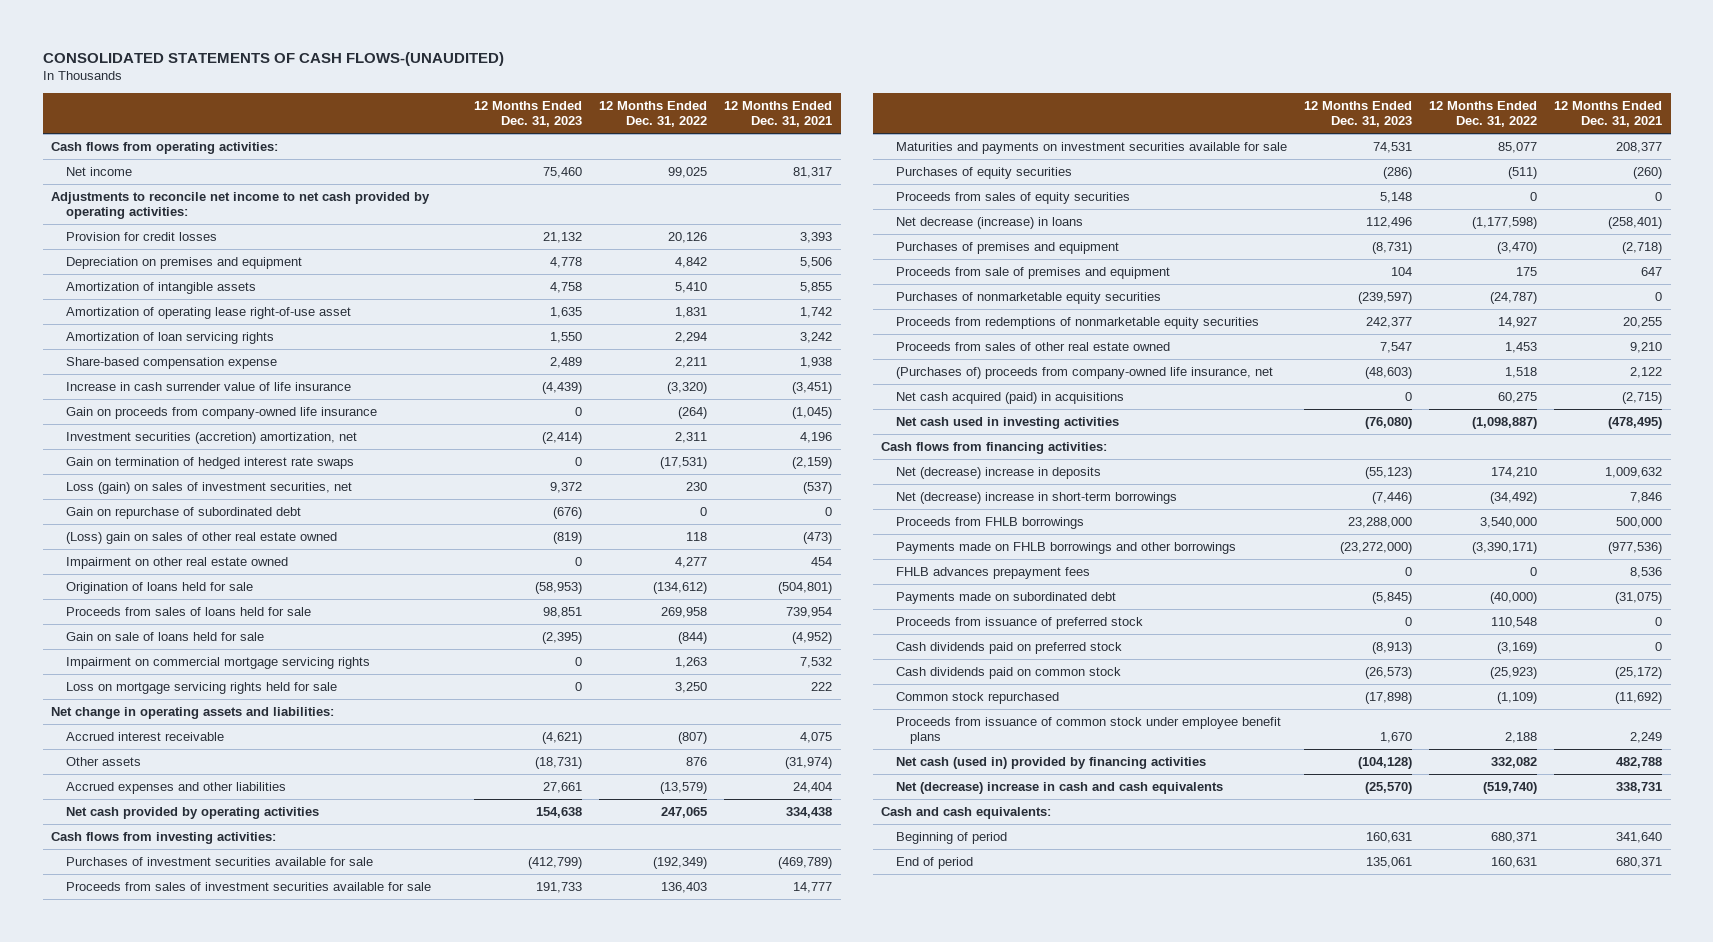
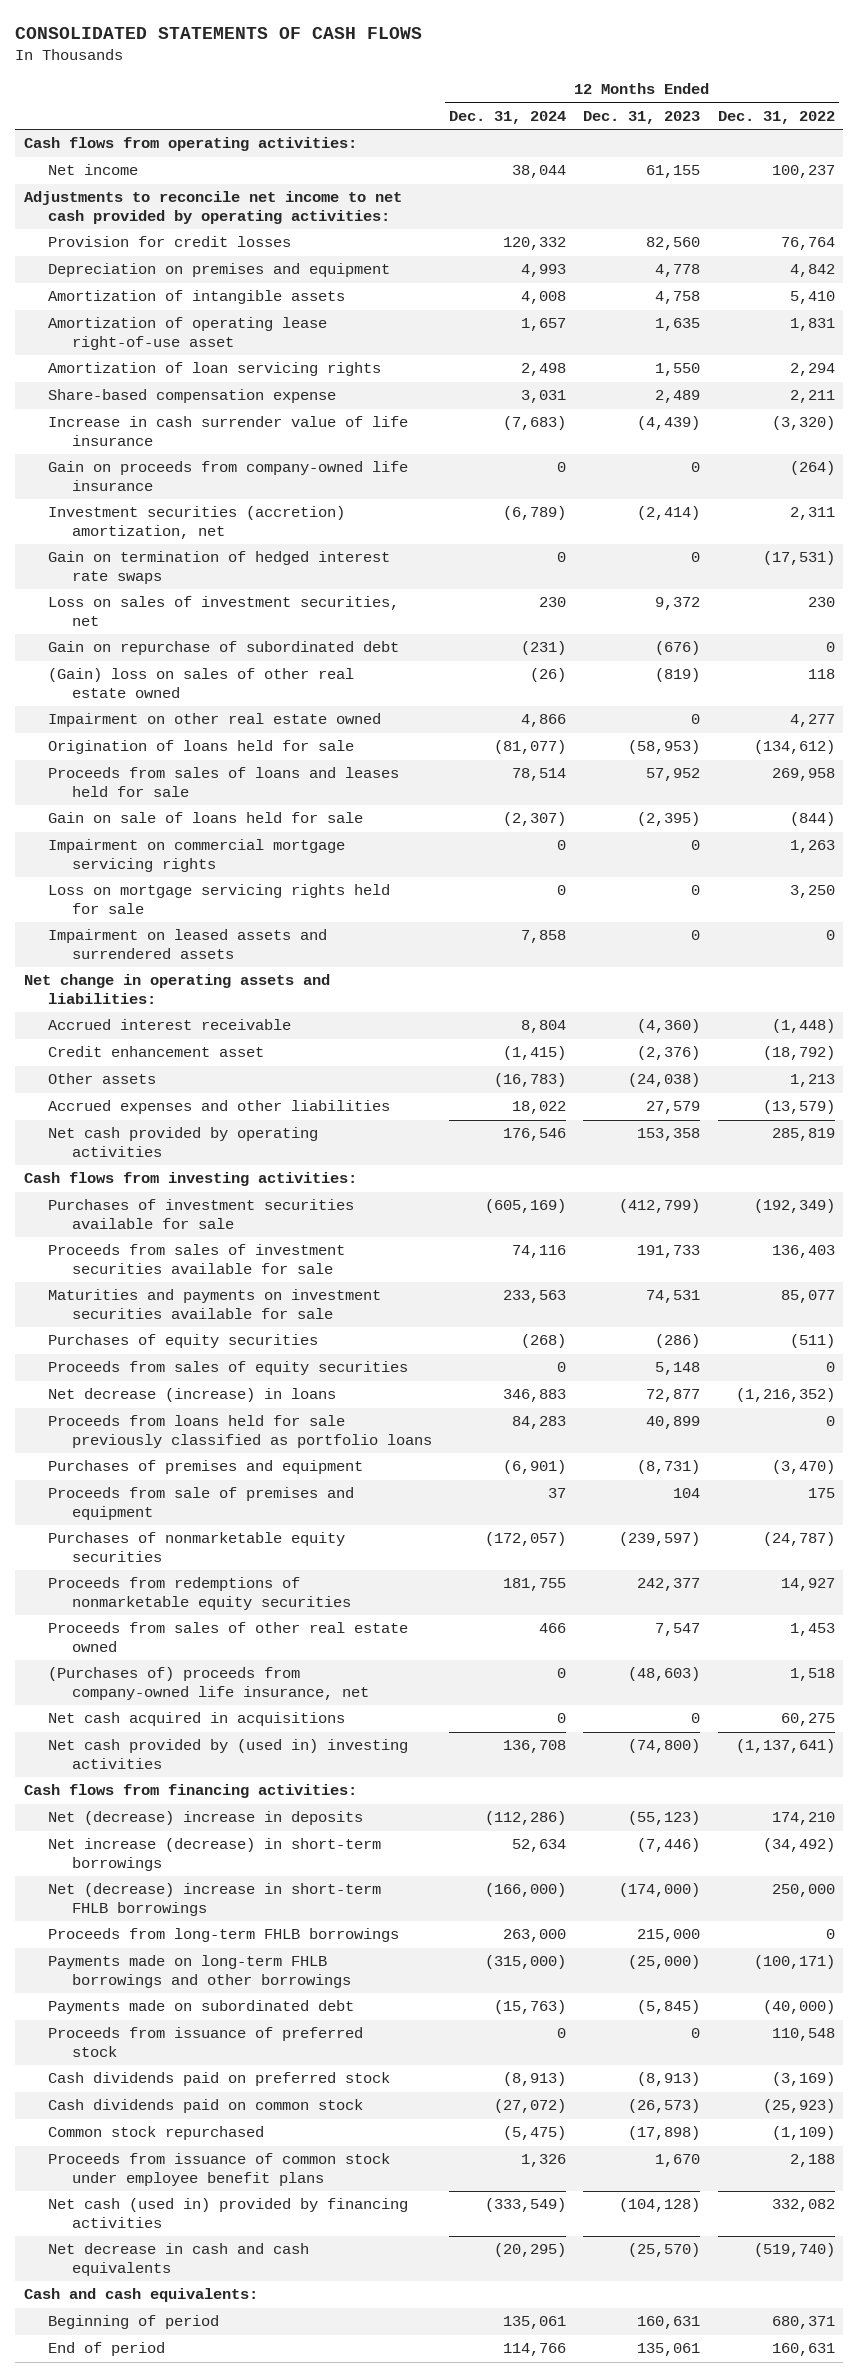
- CONSOLIDATED STATEMENTS OF CASH FLOWS-(UNAUDITED)
+ CONSOLIDATED STATEMENTS OF CASH FLOWS
- | 12 Months Ended Dec. 31, 2023 | 12 Months Ended Dec. 31, 2022 | 12 Months Ended Dec. 31, 2021
+ | 12 Months Ended Dec. 31, 2024 | 12 Months Ended Dec. 31, 2023 | 12 Months Ended Dec. 31, 2022
- Net income | 75,460 | 99,025 | 81,317
+ Net income | 38,044 | 61,155 | 100,237
- Provision for credit losses | 21,132 | 20,126 | 3,393
+ Provision for credit losses | 120,332 | 82,560 | 76,764
- Loss (gain) on sales of investment securities, net | 9,372 | 230 | (537)
+ Loss on sales of investment securities, net | 230 | 9,372 | 230
- (Loss) gain on sales of other real estate owned | (819) | 118 | (473)
+ (Gain) loss on sales of other real estate owned | (26) | (819) | 118
- Proceeds from sales of loans held for sale | 98,851 | 269,958 | 739,954
+ Proceeds from sales of loans and leases held for sale | 78,514 | 57,952 | 269,958
+ Impairment on leased assets and surrendered assets | 7,858 | 0 | 0
- Accrued interest receivable | (4,621) | (807) | 4,075
- Other assets | (18,731) | 876 | (31,974)
- Accrued expenses and other liabilities | 27,661 | (13,579) | 24,404
- Net cash provided by operating activities | 154,638 | 247,065 | 334,438
+ Accrued interest receivable | 8,804 | (4,360) | (1,448)
+ Credit enhancement asset | (1,415) | (2,376) | (18,792)
+ Other assets | (16,783) | (24,038) | 1,213
+ Accrued expenses and other liabilities | 18,022 | 27,579 | (13,579)
+ Net cash provided by operating activities | 176,546 | 153,358 | 285,819
- Net decrease (increase) in loans | 112,496 | (1,177,598) | (258,401)
+ Net decrease (increase) in loans | 346,883 | 72,877 | (1,216,352)
+ Proceeds from loans held for sale previously classified as portfolio loans | 84,283 | 40,899 | 0
- Net cash acquired (paid) in acquisitions | 0 | 60,275 | (2,715)
- Net cash used in investing activities | (76,080) | (1,098,887) | (478,495)
+ Net cash acquired in acquisitions | 0 | 0 | 60,275
+ Net cash provided by (used in) investing activities | 136,708 | (74,800) | (1,137,641)
- Net (decrease) increase in short-term borrowings | (7,446) | (34,492) | 7,846
- Proceeds from FHLB borrowings | 23,288,000 | 3,540,000 | 500,000
- Payments made on FHLB borrowings and other borrowings | (23,272,000) | (3,390,171) | (977,536)
- FHLB advances prepayment fees | 0 | 0 | 8,536
+ Net increase (decrease) in short-term borrowings | 52,634 | (7,446) | (34,492)
+ Net (decrease) increase in short-term FHLB borrowings | (166,000) | (174,000) | 250,000
+ Proceeds from long-term FHLB borrowings | 263,000 | 215,000 | 0
+ Payments made on long-term FHLB borrowings and other borrowings | (315,000) | (25,000) | (100,171)
- Net (decrease) increase in cash and cash equivalents | (25,570) | (519,740) | 338,731
+ Net decrease in cash and cash equivalents | (20,295) | (25,570) | (519,740)

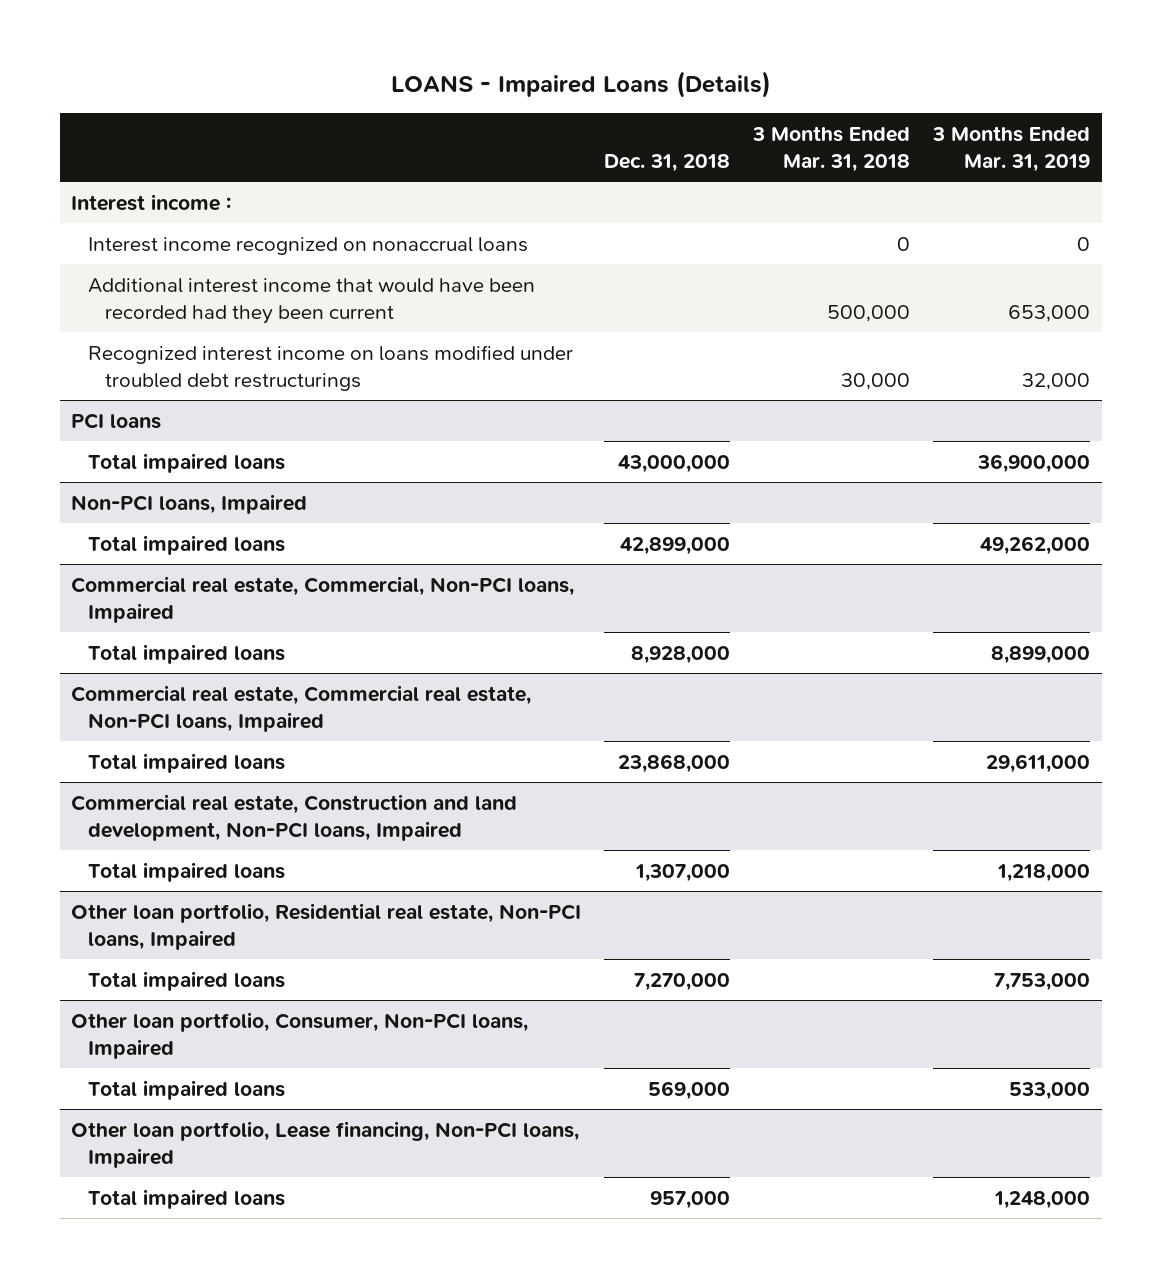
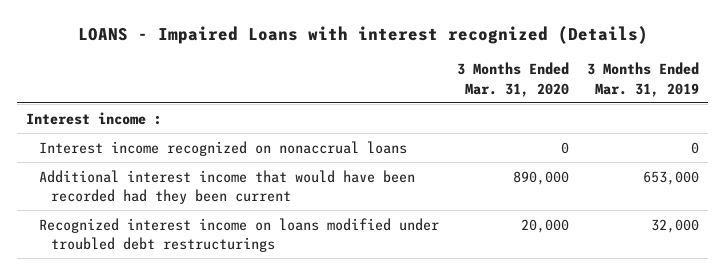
- LOANS - Impaired Loans (Details)
+ LOANS - Impaired Loans with interest recognized (Details)
- | Dec. 31, 2018 | 3 Months Ended Mar. 31, 2018 | 3 Months Ended Mar. 31, 2019
+ | 3 Months Ended Mar. 31, 2020 | 3 Months Ended Mar. 31, 2019
- PCI loans
- Total impaired loans | 43,000,000 | | 36,900,000
- Non-PCI loans, Impaired
- Total impaired loans | 42,899,000 | | 49,262,000
- Commercial real estate, Commercial, Non-PCI loans, Impaired
- Total impaired loans | 8,928,000 | | 8,899,000
- Commercial real estate, Commercial real estate, Non-PCI loans, Impaired
- Total impaired loans | 23,868,000 | | 29,611,000
- Commercial real estate, Construction and land development, Non-PCI loans, Impaired
- Total impaired loans | 1,307,000 | | 1,218,000
- Other loan portfolio, Residential real estate, Non-PCI loans, Impaired
- Total impaired loans | 7,270,000 | | 7,753,000
- Other loan portfolio, Consumer, Non-PCI loans, Impaired
- Total impaired loans | 569,000 | | 533,000
- Other loan portfolio, Lease financing, Non-PCI loans, Impaired
- Total impaired loans | 957,000 | | 1,248,000

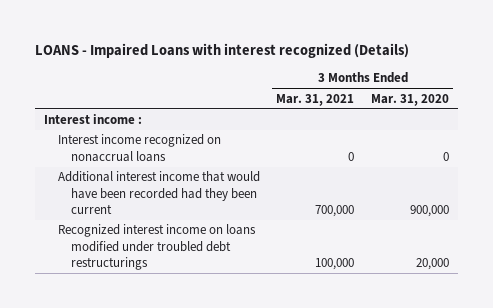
- | 3 Months Ended Mar. 31, 2020 | 3 Months Ended Mar. 31, 2019
+ | 3 Months Ended Mar. 31, 2021 | 3 Months Ended Mar. 31, 2020
- Additional interest income that would have been recorded had they been current | 890,000 | 653,000
+ Additional interest income that would have been recorded had they been current | 700,000 | 900,000

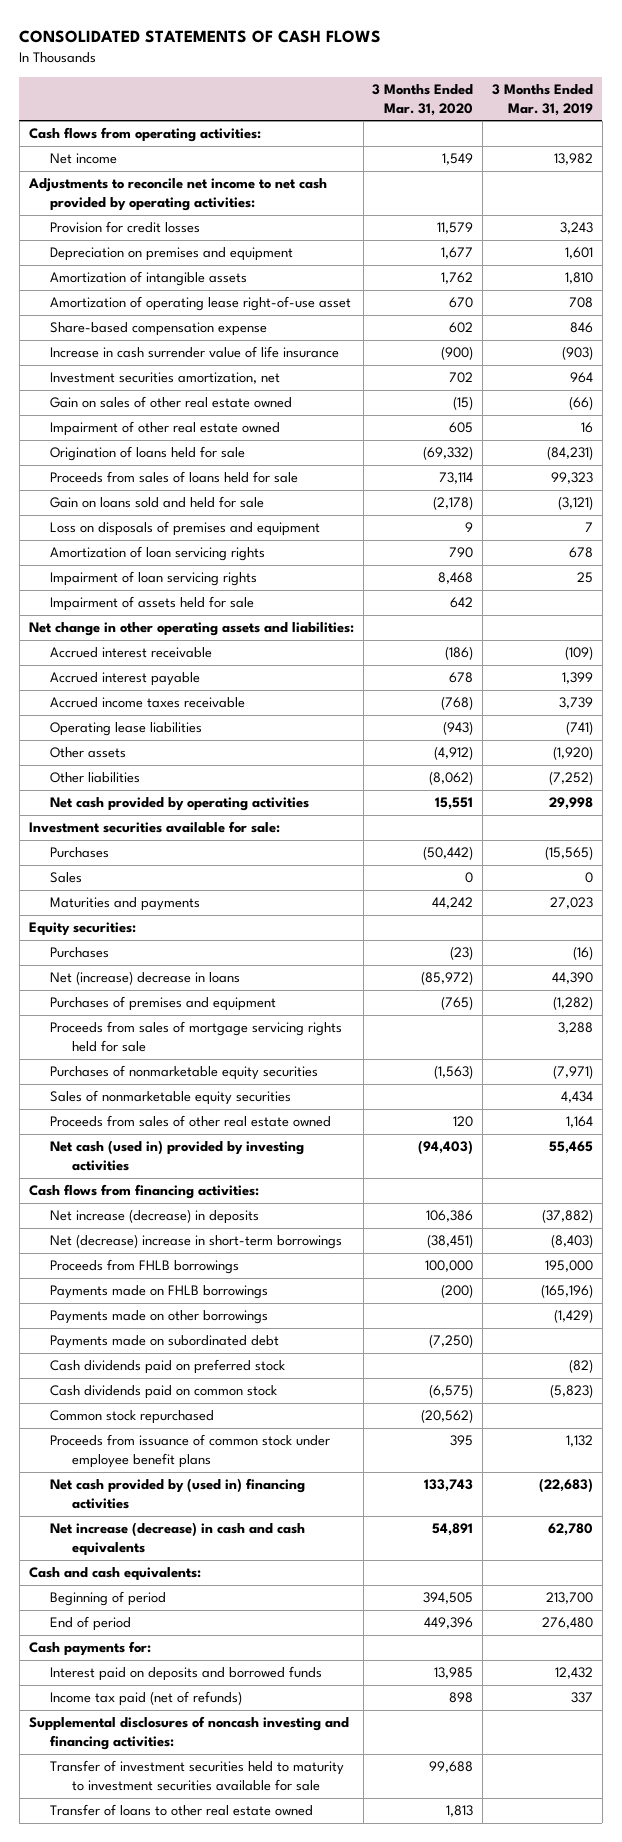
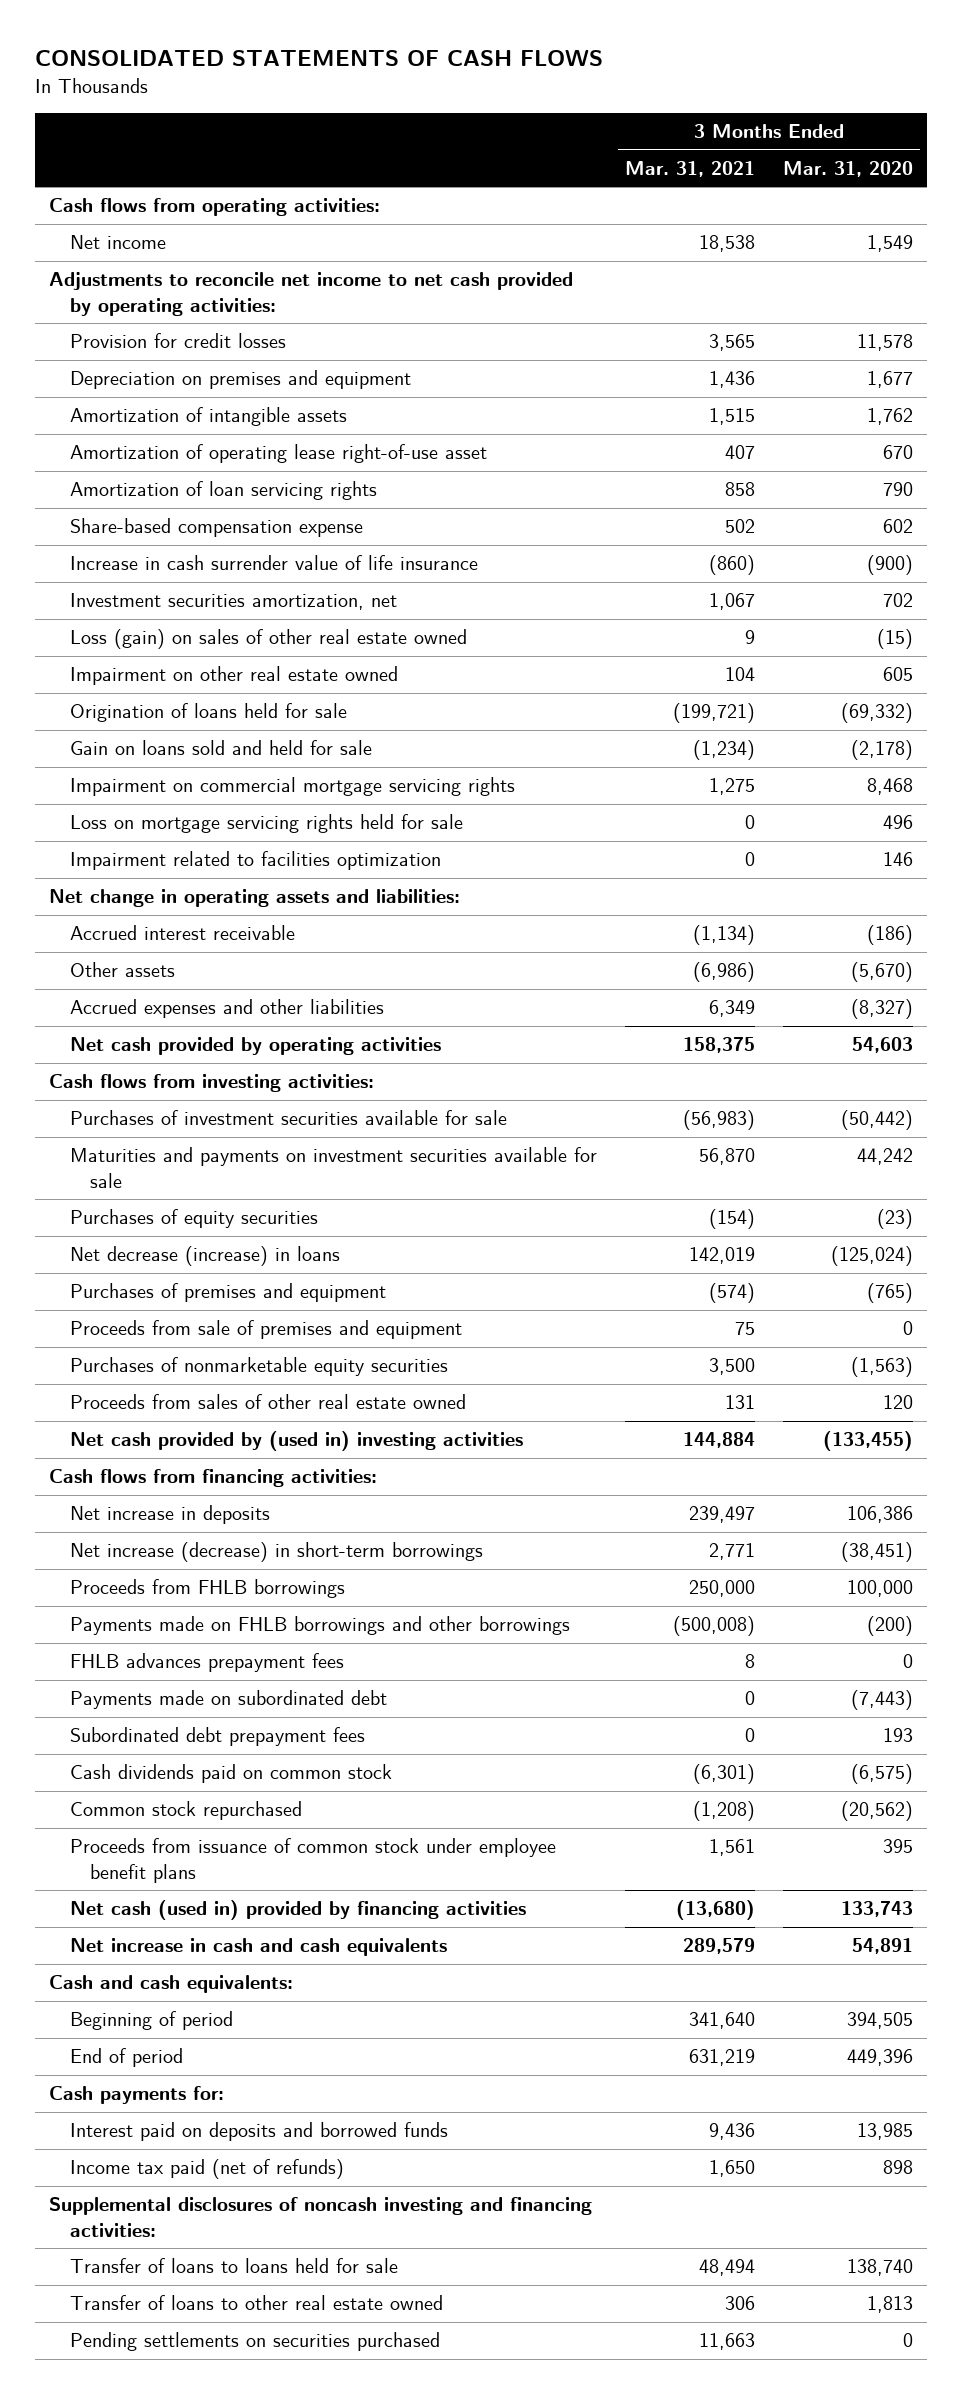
- | 3 Months Ended Mar. 31, 2020 | 3 Months Ended Mar. 31, 2019
+ | 3 Months Ended Mar. 31, 2021 | 3 Months Ended Mar. 31, 2020
- Provision for credit losses | 11,579 | 3,243
+ Provision for credit losses | 3,565 | 11,578
moved up: Amortization of loan servicing rights | 858 | 790
- Gain on sales of other real estate owned | (15) | (66)
- Impairment of other real estate owned | 605 | 16
+ Loss (gain) on sales of other real estate owned | 9 | (15)
+ Impairment on other real estate owned | 104 | 605
- Proceeds from sales of loans held for sale | 73,114 | 99,323
- Loss on disposals of premises and equipment | 9 | 7
- Impairment of loan servicing rights | 8,468 | 25
- Impairment of assets held for sale | 642 |
- Net change in other operating assets and liabilities:
+ Impairment on commercial mortgage servicing rights | 1,275 | 8,468
+ Loss on mortgage servicing rights held for sale | 0 | 496
+ Impairment related to facilities optimization | 0 | 146
+ Net change in operating assets and liabilities:
- Accrued interest payable | 678 | 1,399
- Accrued income taxes receivable | (768) | 3,739
- Operating lease liabilities | (943) | (741)
- Other assets | (4,912) | (1,920)
- Other liabilities | (8,062) | (7,252)
- Net cash provided by operating activities | 15,551 | 29,998
- Investment securities available for sale:
- Purchases | (50,442) | (15,565)
- Sales | 0 | 0
- Maturities and payments | 44,242 | 27,023
- Equity securities:
- Purchases | (23) | (16)
- Net (increase) decrease in loans | (85,972) | 44,390
+ Other assets | (6,986) | (5,670)
+ Accrued expenses and other liabilities | 6,349 | (8,327)
+ Net cash provided by operating activities | 158,375 | 54,603
+ Cash flows from investing activities:
+ Purchases of investment securities available for sale | (56,983) | (50,442)
+ Maturities and payments on investment securities available for sale | 56,870 | 44,242
+ Purchases of equity securities | (154) | (23)
+ Net decrease (increase) in loans | 142,019 | (125,024)
- Proceeds from sales of mortgage servicing rights held for sale | | 3,288
+ Proceeds from sale of premises and equipment | 75 | 0
- Sales of nonmarketable equity securities | | 4,434
- Net cash (used in) provided by investing activities | (94,403) | 55,465
+ Net cash provided by (used in) investing activities | 144,884 | (133,455)
- Net increase (decrease) in deposits | 106,386 | (37,882)
- Net (decrease) increase in short-term borrowings | (38,451) | (8,403)
+ Net increase in deposits | 239,497 | 106,386
+ Net increase (decrease) in short-term borrowings | 2,771 | (38,451)
- Payments made on FHLB borrowings | (200) | (165,196)
- Payments made on other borrowings | | (1,429)
- Payments made on subordinated debt | (7,250) |
- Cash dividends paid on preferred stock | | (82)
+ Payments made on FHLB borrowings and other borrowings | (500,008) | (200)
+ FHLB advances prepayment fees | 8 | 0
+ Payments made on subordinated debt | 0 | (7,443)
+ Subordinated debt prepayment fees | 0 | 193
- Net cash provided by (used in) financing activities | 133,743 | (22,683)
- Net increase (decrease) in cash and cash equivalents | 54,891 | 62,780
+ Net cash (used in) provided by financing activities | (13,680) | 133,743
+ Net increase in cash and cash equivalents | 289,579 | 54,891
- Transfer of investment securities held to maturity to investment securities available for sale | 99,688 |
+ Transfer of loans to loans held for sale | 48,494 | 138,740
+ Pending settlements on securities purchased | 11,663 | 0

